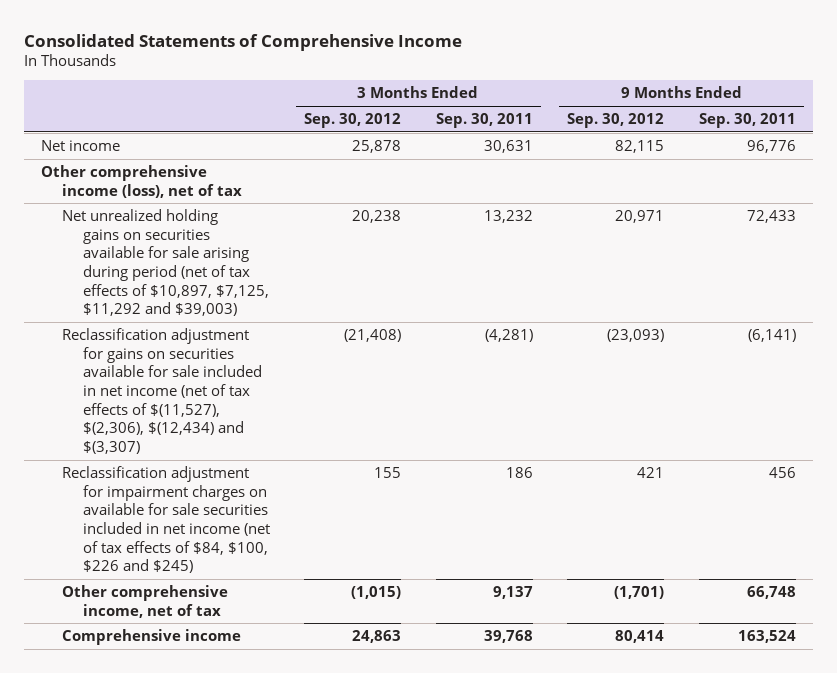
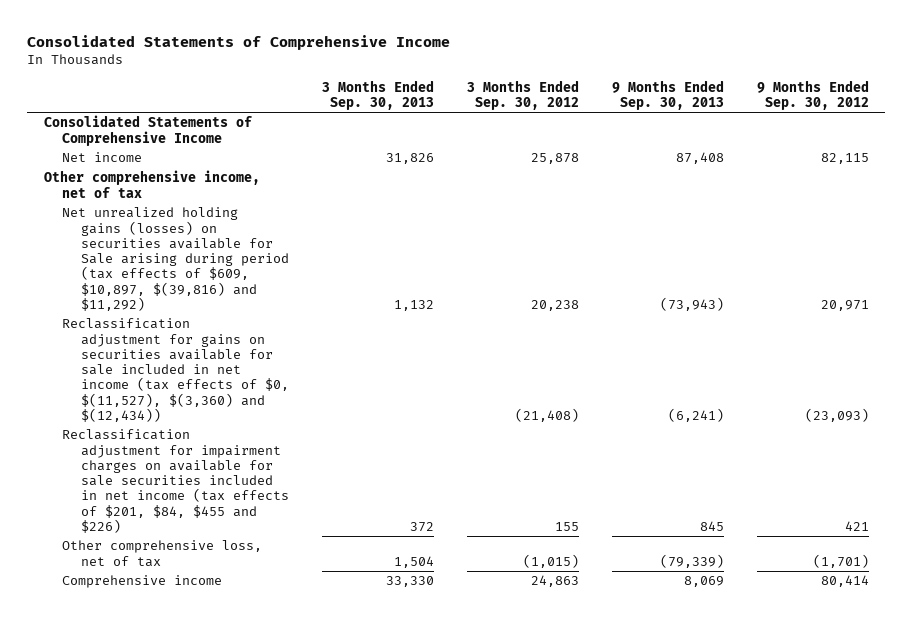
- | 3 Months Ended Sep. 30, 2012 | 3 Months Ended Sep. 30, 2011 | 9 Months Ended Sep. 30, 2012 | 9 Months Ended Sep. 30, 2011
+ | 3 Months Ended Sep. 30, 2013 | 3 Months Ended Sep. 30, 2012 | 9 Months Ended Sep. 30, 2013 | 9 Months Ended Sep. 30, 2012
+ Consolidated Statements of Comprehensive Income
- Other comprehensive income (loss), net of tax
- Net unrealized holding gains on securities available for sale arising during period (net of tax effects of $10,897, $7,125, $11,292 and $39,003) | 20,238 | 13,232 | 20,971 | 72,433
- Reclassification adjustment for gains on securities available for sale included in net income (net of tax effects of $(11,527), $(2,306), $(12,434) and $(3,307) | (21,408) | (4,281) | (23,093) | (6,141)
- Reclassification adjustment for impairment charges on available for sale securities included in net income (net of tax effects of $84, $100, $226 and $245) | 155 | 186 | 421 | 456
- Other comprehensive income, net of tax | (1,015) | 9,137 | (1,701) | 66,748
+ Other comprehensive income, net of tax
+ Net unrealized holding gains (losses) on securities available for Sale arising during period (tax effects of $609, $10,897, $(39,816) and $11,292) | 1,132 | 20,238 | (73,943) | 20,971
+ Reclassification adjustment for gains on securities available for sale included in net income (tax effects of $0, $(11,527), $(3,360) and $(12,434)) | | (21,408) | (6,241) | (23,093)
+ Reclassification adjustment for impairment charges on available for sale securities included in net income (tax effects of $201, $84, $455 and $226) | 372 | 155 | 845 | 421
+ Other comprehensive loss, net of tax | 1,504 | (1,015) | (79,339) | (1,701)

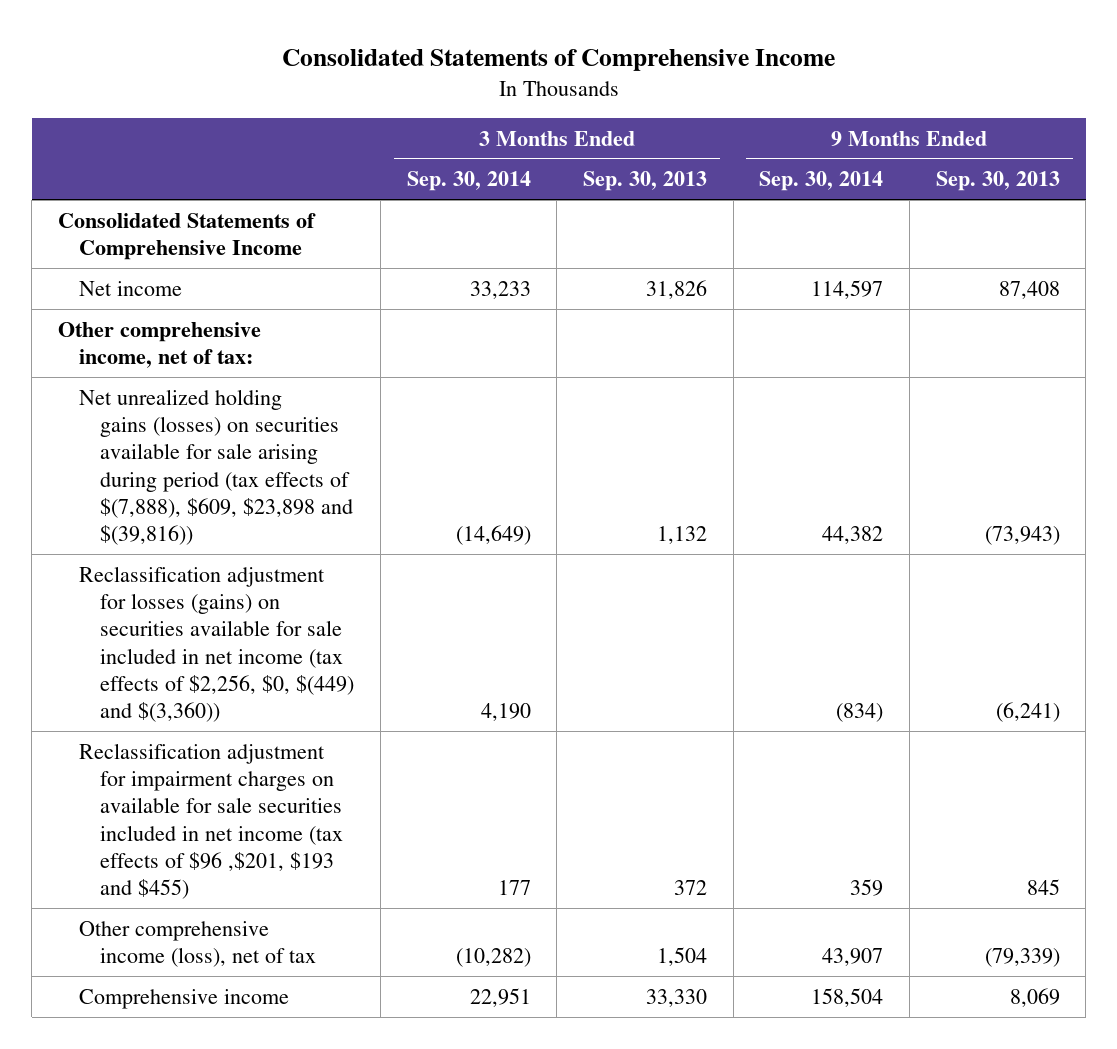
- | 3 Months Ended Sep. 30, 2013 | 3 Months Ended Sep. 30, 2012 | 9 Months Ended Sep. 30, 2013 | 9 Months Ended Sep. 30, 2012
+ | 3 Months Ended Sep. 30, 2014 | 3 Months Ended Sep. 30, 2013 | 9 Months Ended Sep. 30, 2014 | 9 Months Ended Sep. 30, 2013
- Other comprehensive income, net of tax
- Net unrealized holding gains (losses) on securities available for Sale arising during period (tax effects of $609, $10,897, $(39,816) and $11,292) | 1,132 | 20,238 | (73,943) | 20,971
- Reclassification adjustment for gains on securities available for sale included in net income (tax effects of $0, $(11,527), $(3,360) and $(12,434)) | | (21,408) | (6,241) | (23,093)
- Reclassification adjustment for impairment charges on available for sale securities included in net income (tax effects of $201, $84, $455 and $226) | 372 | 155 | 845 | 421
- Other comprehensive loss, net of tax | 1,504 | (1,015) | (79,339) | (1,701)
+ Other comprehensive income, net of tax:
+ Net unrealized holding gains (losses) on securities available for sale arising during period (tax effects of $(7,888), $609, $23,898 and $(39,816)) | (14,649) | 1,132 | 44,382 | (73,943)
+ Reclassification adjustment for losses (gains) on securities available for sale included in net income (tax effects of $2,256, $0, $(449) and $(3,360)) | 4,190 | | (834) | (6,241)
+ Reclassification adjustment for impairment charges on available for sale securities included in net income (tax effects of $96 ,$201, $193 and $455) | 177 | 372 | 359 | 845
+ Other comprehensive income (loss), net of tax | (10,282) | 1,504 | 43,907 | (79,339)

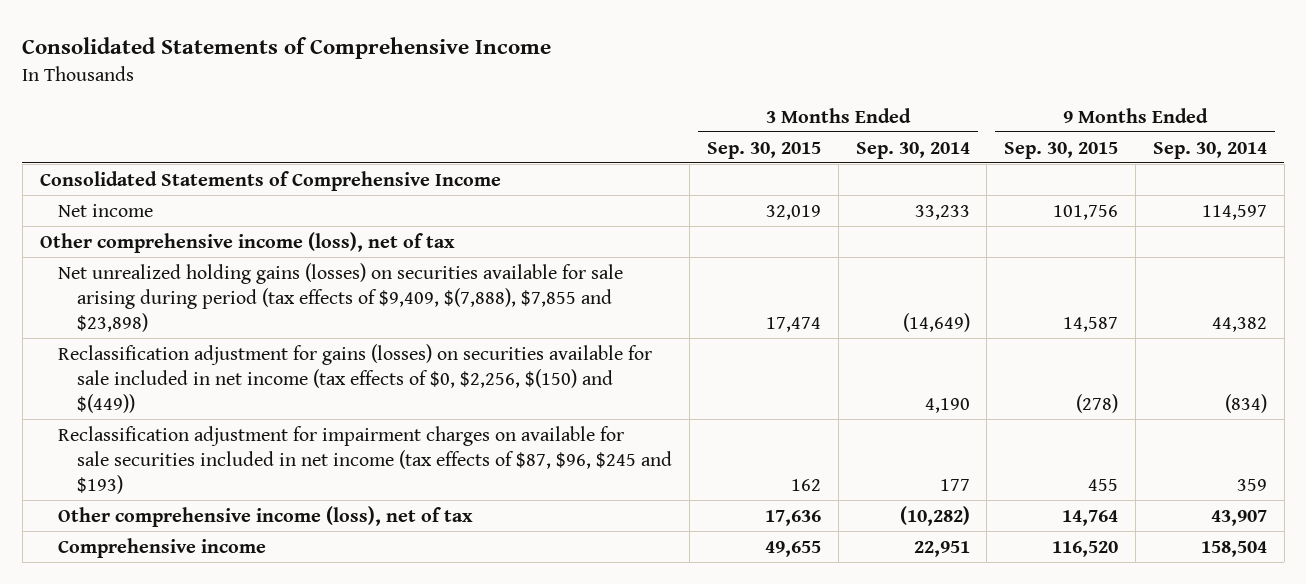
- | 3 Months Ended Sep. 30, 2014 | 3 Months Ended Sep. 30, 2013 | 9 Months Ended Sep. 30, 2014 | 9 Months Ended Sep. 30, 2013
+ | 3 Months Ended Sep. 30, 2015 | 3 Months Ended Sep. 30, 2014 | 9 Months Ended Sep. 30, 2015 | 9 Months Ended Sep. 30, 2014
- Other comprehensive income, net of tax:
- Net unrealized holding gains (losses) on securities available for sale arising during period (tax effects of $(7,888), $609, $23,898 and $(39,816)) | (14,649) | 1,132 | 44,382 | (73,943)
- Reclassification adjustment for losses (gains) on securities available for sale included in net income (tax effects of $2,256, $0, $(449) and $(3,360)) | 4,190 | | (834) | (6,241)
- Reclassification adjustment for impairment charges on available for sale securities included in net income (tax effects of $96 ,$201, $193 and $455) | 177 | 372 | 359 | 845
+ Other comprehensive income (loss), net of tax
+ Net unrealized holding gains (losses) on securities available for sale arising during period (tax effects of $9,409, $(7,888), $7,855 and $23,898) | 17,474 | (14,649) | 14,587 | 44,382
+ Reclassification adjustment for gains (losses) on securities available for sale included in net income (tax effects of $0, $2,256, $(150) and $(449)) | | 4,190 | (278) | (834)
+ Reclassification adjustment for impairment charges on available for sale securities included in net income (tax effects of $87, $96, $245 and $193) | 162 | 177 | 455 | 359

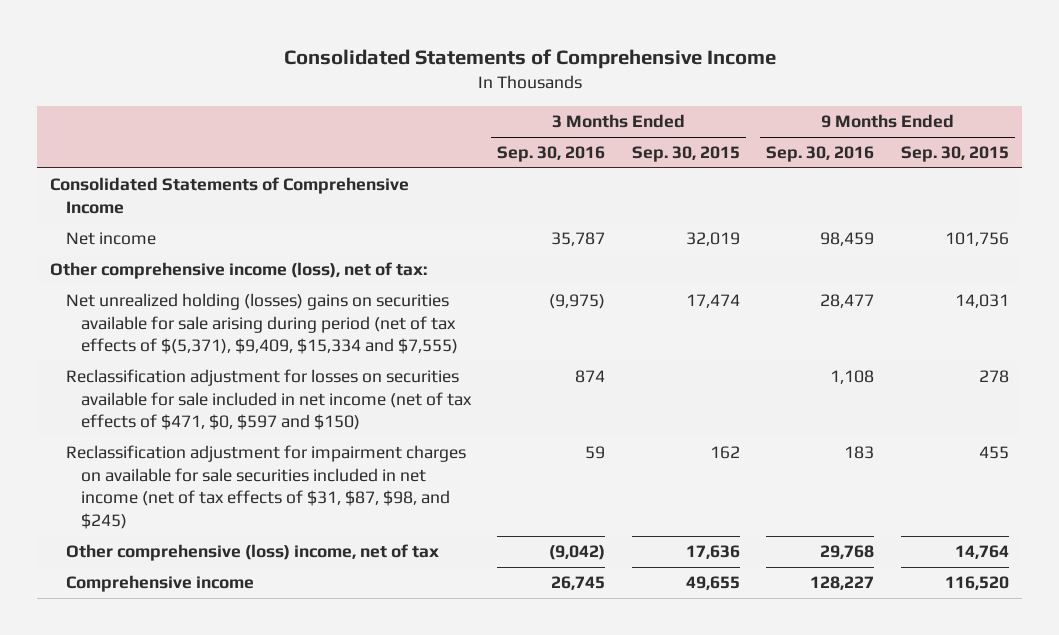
- | 3 Months Ended Sep. 30, 2015 | 3 Months Ended Sep. 30, 2014 | 9 Months Ended Sep. 30, 2015 | 9 Months Ended Sep. 30, 2014
+ | 3 Months Ended Sep. 30, 2016 | 3 Months Ended Sep. 30, 2015 | 9 Months Ended Sep. 30, 2016 | 9 Months Ended Sep. 30, 2015
- Other comprehensive income (loss), net of tax
- Net unrealized holding gains (losses) on securities available for sale arising during period (tax effects of $9,409, $(7,888), $7,855 and $23,898) | 17,474 | (14,649) | 14,587 | 44,382
- Reclassification adjustment for gains (losses) on securities available for sale included in net income (tax effects of $0, $2,256, $(150) and $(449)) | | 4,190 | (278) | (834)
- Reclassification adjustment for impairment charges on available for sale securities included in net income (tax effects of $87, $96, $245 and $193) | 162 | 177 | 455 | 359
- Other comprehensive income (loss), net of tax | 17,636 | (10,282) | 14,764 | 43,907
+ Other comprehensive income (loss), net of tax:
+ Net unrealized holding (losses) gains on securities available for sale arising during period (net of tax effects of $(5,371), $9,409, $15,334 and $7,555) | (9,975) | 17,474 | 28,477 | 14,031
+ Reclassification adjustment for losses on securities available for sale included in net income (net of tax effects of $471, $0, $597 and $150) | 874 | | 1,108 | 278
+ Reclassification adjustment for impairment charges on available for sale securities included in net income (net of tax effects of $31, $87, $98, and $245) | 59 | 162 | 183 | 455
+ Other comprehensive (loss) income, net of tax | (9,042) | 17,636 | 29,768 | 14,764

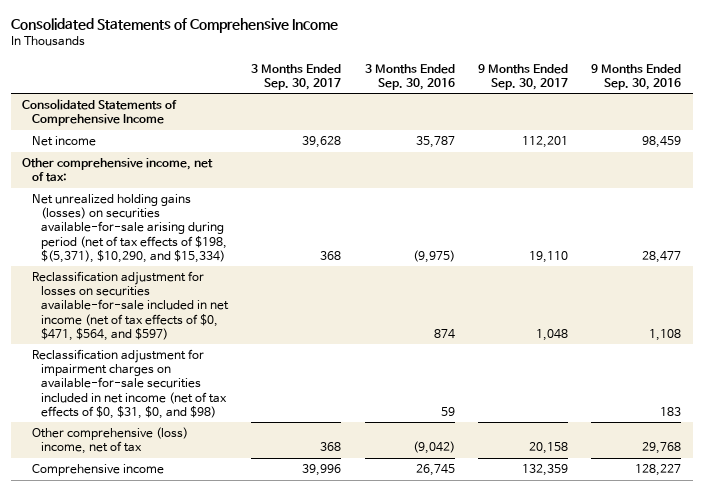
- | 3 Months Ended Sep. 30, 2016 | 3 Months Ended Sep. 30, 2015 | 9 Months Ended Sep. 30, 2016 | 9 Months Ended Sep. 30, 2015
+ | 3 Months Ended Sep. 30, 2017 | 3 Months Ended Sep. 30, 2016 | 9 Months Ended Sep. 30, 2017 | 9 Months Ended Sep. 30, 2016
- Other comprehensive income (loss), net of tax:
- Net unrealized holding (losses) gains on securities available for sale arising during period (net of tax effects of $(5,371), $9,409, $15,334 and $7,555) | (9,975) | 17,474 | 28,477 | 14,031
- Reclassification adjustment for losses on securities available for sale included in net income (net of tax effects of $471, $0, $597 and $150) | 874 | | 1,108 | 278
- Reclassification adjustment for impairment charges on available for sale securities included in net income (net of tax effects of $31, $87, $98, and $245) | 59 | 162 | 183 | 455
+ Other comprehensive income, net of tax:
+ Net unrealized holding gains (losses) on securities available-for-sale arising during period (net of tax effects of $198, $(5,371), $10,290, and $15,334) | 368 | (9,975) | 19,110 | 28,477
+ Reclassification adjustment for losses on securities available-for-sale included in net income (net of tax effects of $0, $471, $564, and $597) | | 874 | 1,048 | 1,108
+ Reclassification adjustment for impairment charges on available-for-sale securities included in net income (net of tax effects of $0, $31, $0, and $98) | | 59 | | 183

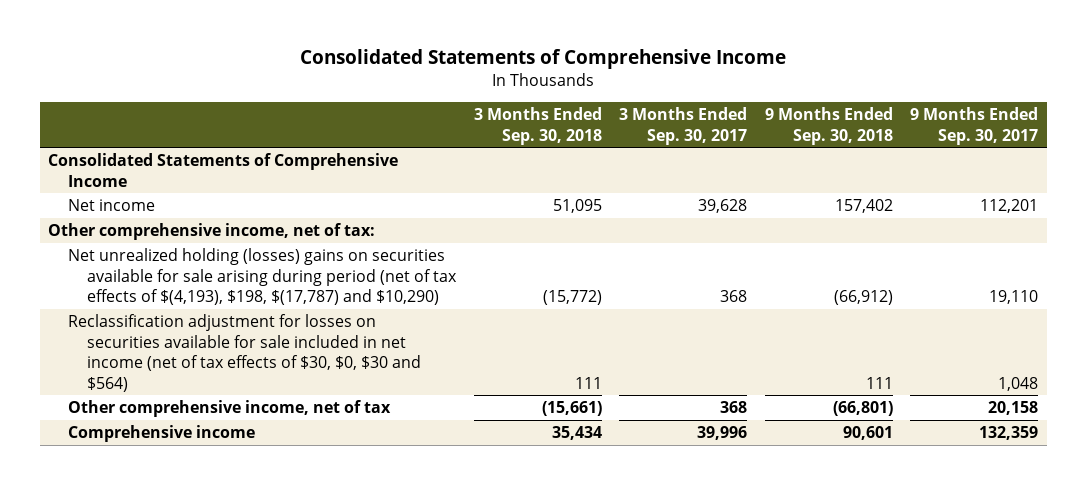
- | 3 Months Ended Sep. 30, 2017 | 3 Months Ended Sep. 30, 2016 | 9 Months Ended Sep. 30, 2017 | 9 Months Ended Sep. 30, 2016
+ | 3 Months Ended Sep. 30, 2018 | 3 Months Ended Sep. 30, 2017 | 9 Months Ended Sep. 30, 2018 | 9 Months Ended Sep. 30, 2017
- Net unrealized holding gains (losses) on securities available-for-sale arising during period (net of tax effects of $198, $(5,371), $10,290, and $15,334) | 368 | (9,975) | 19,110 | 28,477
- Reclassification adjustment for losses on securities available-for-sale included in net income (net of tax effects of $0, $471, $564, and $597) | | 874 | 1,048 | 1,108
- Reclassification adjustment for impairment charges on available-for-sale securities included in net income (net of tax effects of $0, $31, $0, and $98) | | 59 | | 183
- Other comprehensive (loss) income, net of tax | 368 | (9,042) | 20,158 | 29,768
+ Net unrealized holding (losses) gains on securities available for sale arising during period (net of tax effects of $(4,193), $198, $(17,787) and $10,290) | (15,772) | 368 | (66,912) | 19,110
+ Reclassification adjustment for losses on securities available for sale included in net income (net of tax effects of $30, $0, $30 and $564) | 111 | | 111 | 1,048
+ Other comprehensive income, net of tax | (15,661) | 368 | (66,801) | 20,158

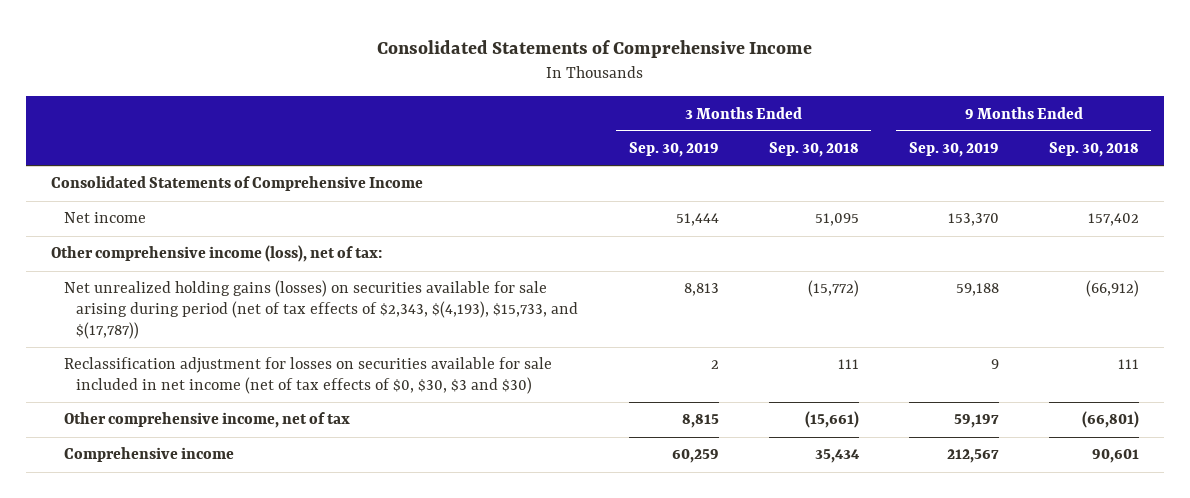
- | 3 Months Ended Sep. 30, 2018 | 3 Months Ended Sep. 30, 2017 | 9 Months Ended Sep. 30, 2018 | 9 Months Ended Sep. 30, 2017
+ | 3 Months Ended Sep. 30, 2019 | 3 Months Ended Sep. 30, 2018 | 9 Months Ended Sep. 30, 2019 | 9 Months Ended Sep. 30, 2018
- Other comprehensive income, net of tax:
- Net unrealized holding (losses) gains on securities available for sale arising during period (net of tax effects of $(4,193), $198, $(17,787) and $10,290) | (15,772) | 368 | (66,912) | 19,110
- Reclassification adjustment for losses on securities available for sale included in net income (net of tax effects of $30, $0, $30 and $564) | 111 | | 111 | 1,048
+ Other comprehensive income (loss), net of tax:
+ Net unrealized holding gains (losses) on securities available for sale arising during period (net of tax effects of $2,343, $(4,193), $15,733, and $(17,787)) | 8,813 | (15,772) | 59,188 | (66,912)
+ Reclassification adjustment for losses on securities available for sale included in net income (net of tax effects of $0, $30, $3 and $30) | 2 | 111 | 9 | 111

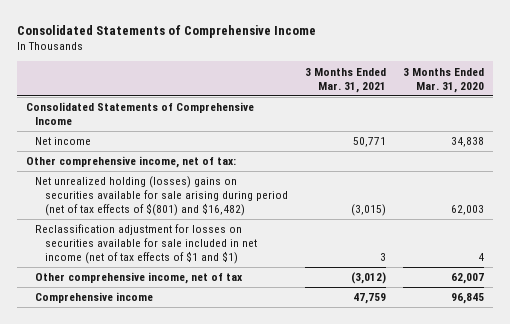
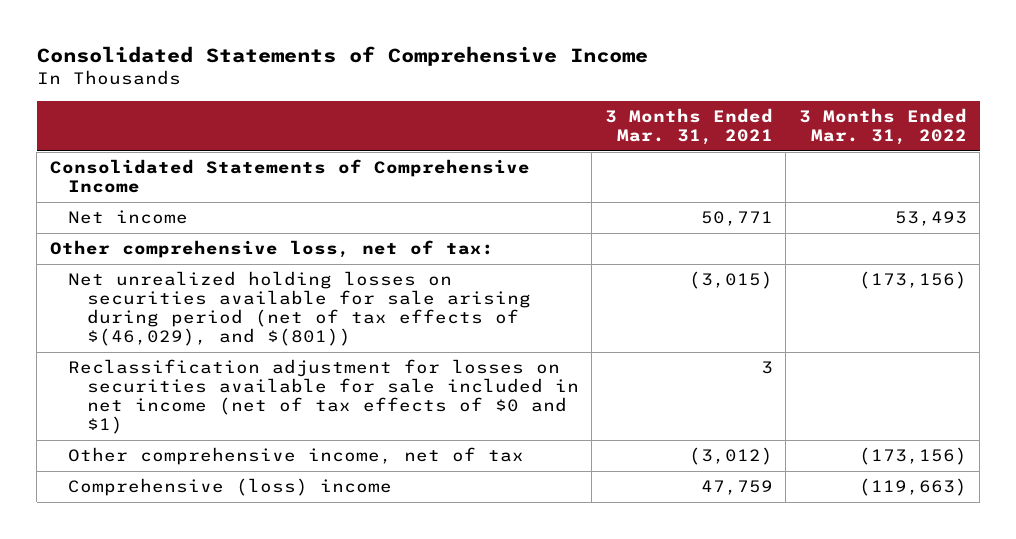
- | 3 Months Ended Mar. 31, 2021 | 3 Months Ended Mar. 31, 2020
+ | 3 Months Ended Mar. 31, 2021 | 3 Months Ended Mar. 31, 2022
- Other comprehensive income, net of tax:
- Net unrealized holding (losses) gains on securities available for sale arising during period (net of tax effects of $(801) and $16,482) | (3,015) | 62,003
- Reclassification adjustment for losses on securities available for sale included in net income (net of tax effects of $1 and $1) | 3 | 4
+ Other comprehensive loss, net of tax:
+ Net unrealized holding losses on securities available for sale arising during period (net of tax effects of $(46,029), and $(801)) | (3,015) | (173,156)
+ Reclassification adjustment for losses on securities available for sale included in net income (net of tax effects of $0 and $1) | 3 |
- Comprehensive income | 47,759 | 96,845
+ Comprehensive (loss) income | 47,759 | (119,663)

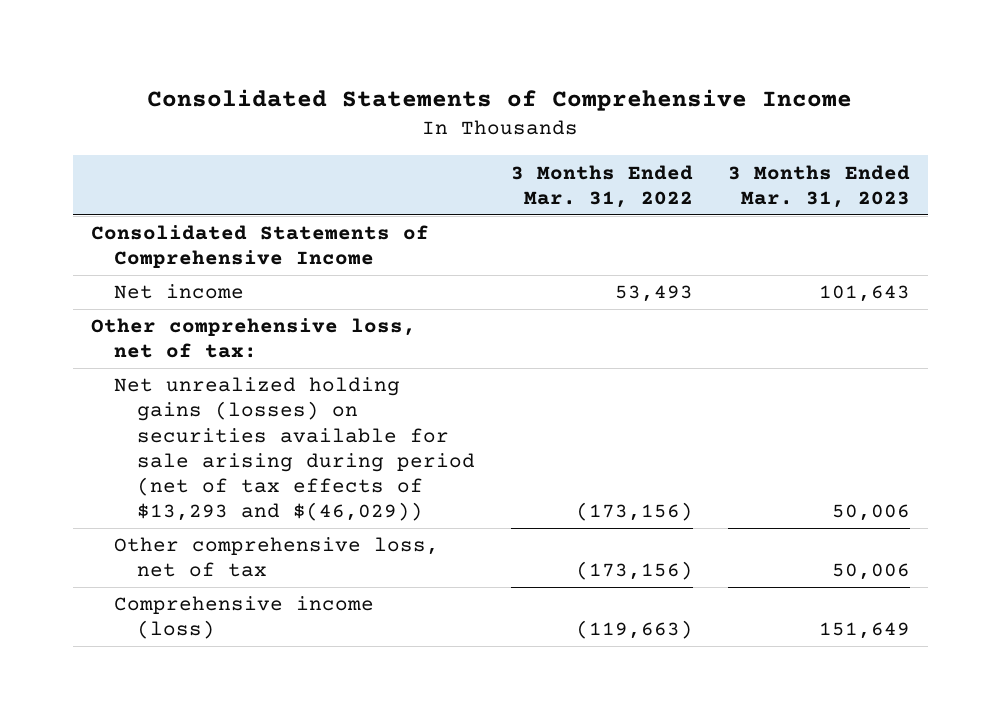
- | 3 Months Ended Mar. 31, 2021 | 3 Months Ended Mar. 31, 2022
+ | 3 Months Ended Mar. 31, 2022 | 3 Months Ended Mar. 31, 2023
- Net unrealized holding losses on securities available for sale arising during period (net of tax effects of $(46,029), and $(801)) | (3,015) | (173,156)
- Reclassification adjustment for losses on securities available for sale included in net income (net of tax effects of $0 and $1) | 3 |
- Other comprehensive income, net of tax | (3,012) | (173,156)
- Comprehensive (loss) income | 47,759 | (119,663)
+ Net unrealized holding gains (losses) on securities available for sale arising during period (net of tax effects of $13,293 and $(46,029)) | (173,156) | 50,006
+ Other comprehensive loss, net of tax | (173,156) | 50,006
+ Comprehensive income (loss) | (119,663) | 151,649

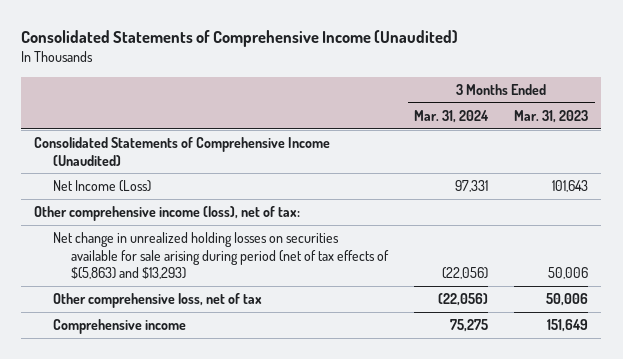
- Consolidated Statements of Comprehensive Income
+ Consolidated Statements of Comprehensive Income (Unaudited)
- | 3 Months Ended Mar. 31, 2022 | 3 Months Ended Mar. 31, 2023
+ | 3 Months Ended Mar. 31, 2024 | 3 Months Ended Mar. 31, 2023
- Consolidated Statements of Comprehensive Income
- Net income | 53,493 | 101,643
- Other comprehensive loss, net of tax:
- Net unrealized holding gains (losses) on securities available for sale arising during period (net of tax effects of $13,293 and $(46,029)) | (173,156) | 50,006
+ Consolidated Statements of Comprehensive Income (Unaudited)
+ Net Income (Loss) | 97,331 | 101,643
+ Other comprehensive income (loss), net of tax:
+ Net change in unrealized holding losses on securities available for sale arising during period (net of tax effects of $(5,863) and $13,293) | (22,056) | 50,006
- Comprehensive income (loss) | (119,663) | 151,649
+ Comprehensive income | 75,275 | 151,649

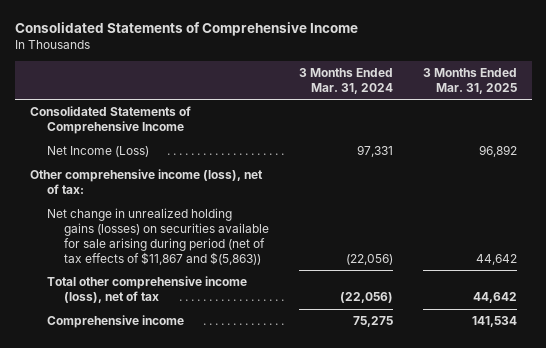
- Consolidated Statements of Comprehensive Income (Unaudited)
+ Consolidated Statements of Comprehensive Income
- | 3 Months Ended Mar. 31, 2024 | 3 Months Ended Mar. 31, 2023
+ | 3 Months Ended Mar. 31, 2024 | 3 Months Ended Mar. 31, 2025
- Consolidated Statements of Comprehensive Income (Unaudited)
+ Consolidated Statements of Comprehensive Income
- Net change in unrealized holding losses on securities available for sale arising during period (net of tax effects of $(5,863) and $13,293) | (22,056) | 50,006
- Other comprehensive loss, net of tax | (22,056) | 50,006
+ Net change in unrealized holding gains (losses) on securities available for sale arising during period (net of tax effects of $11,867 and $(5,863)) | (22,056) | 44,642
+ Total other comprehensive income (loss), net of tax | (22,056) | 44,642

